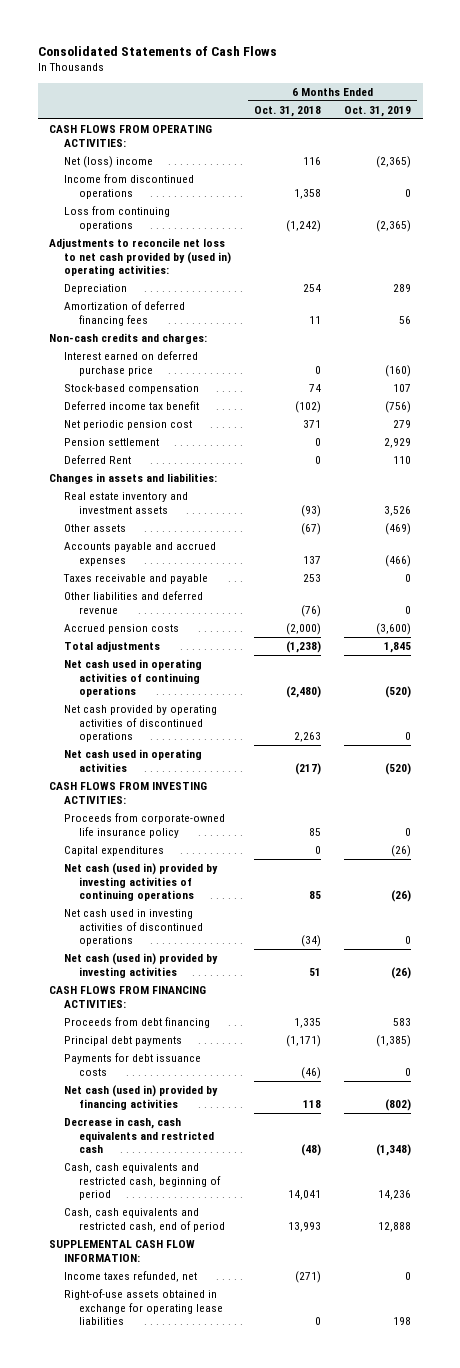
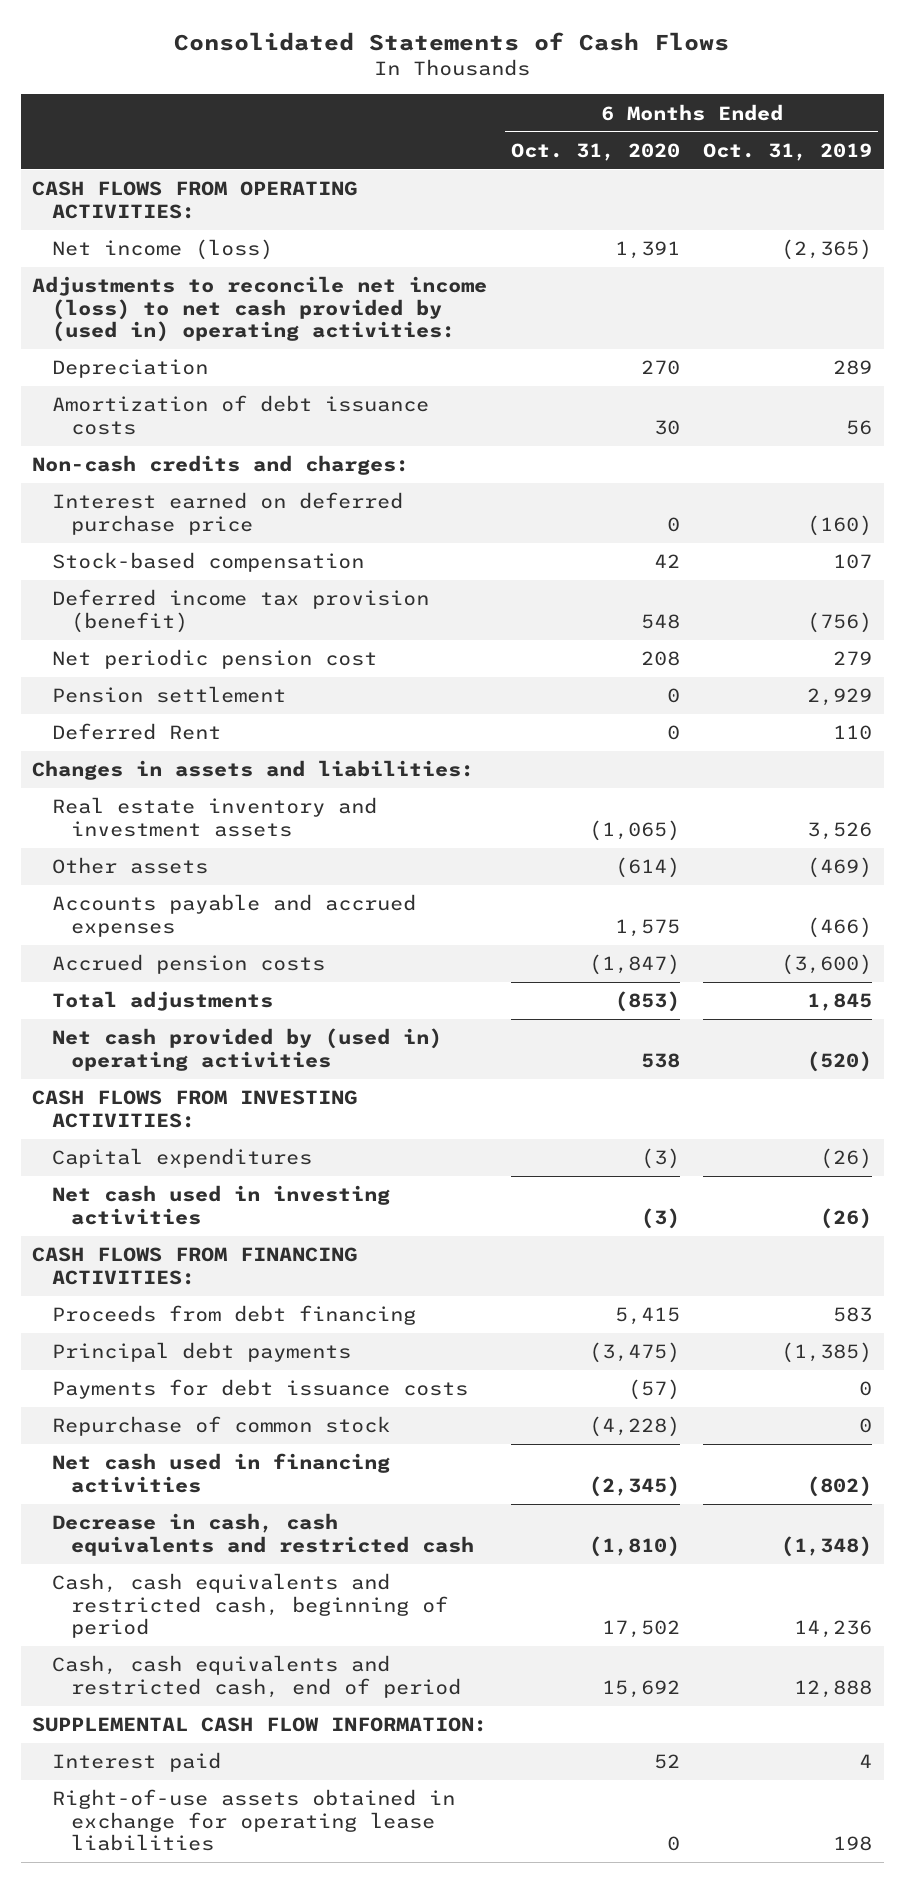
- | 6 Months Ended Oct. 31, 2018 | 6 Months Ended Oct. 31, 2019
+ | 6 Months Ended Oct. 31, 2020 | 6 Months Ended Oct. 31, 2019
- Net (loss) income | 116 | (2,365)
- Income from discontinued operations | 1,358 | 0
- Loss from continuing operations | (1,242) | (2,365)
- Adjustments to reconcile net loss to net cash provided by (used in) operating activities:
+ Net income (loss) | 1,391 | (2,365)
+ Adjustments to reconcile net income (loss) to net cash provided by (used in) operating activities:
- Amortization of deferred financing fees | 11 | 56
+ Amortization of debt issuance costs | 30 | 56
- Deferred income tax benefit | (102) | (756)
+ Deferred income tax provision (benefit) | 548 | (756)
- Taxes receivable and payable | 253 | 0
- Other liabilities and deferred revenue | (76) | 0
- Net cash used in operating activities of continuing operations | (2,480) | (520)
- Net cash provided by operating activities of discontinued operations | 2,263 | 0
- Net cash used in operating activities | (217) | (520)
+ Net cash provided by (used in) operating activities | 538 | (520)
- Proceeds from corporate-owned life insurance policy | 85 | 0
- Net cash (used in) provided by investing activities of continuing operations | 85 | (26)
- Net cash used in investing activities of discontinued operations | (34) | 0
- Net cash (used in) provided by investing activities | 51 | (26)
+ Net cash used in investing activities | (3) | (26)
- Net cash (used in) provided by financing activities | 118 | (802)
+ Repurchase of common stock | (4,228) | 0
+ Net cash used in financing activities | (2,345) | (802)
- Income taxes refunded, net | (271) | 0
+ Interest paid | 52 | 4

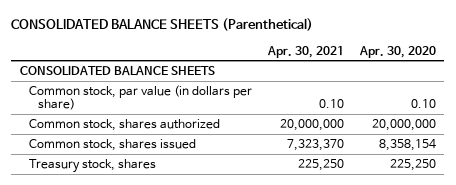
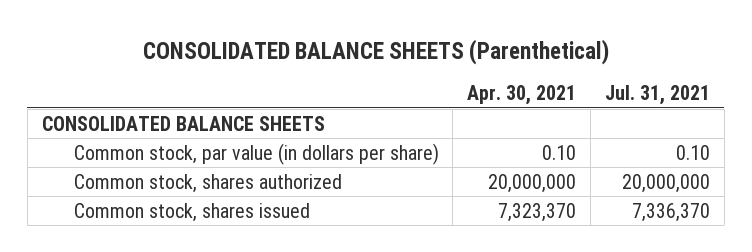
- | Apr. 30, 2021 | Apr. 30, 2020
+ | Apr. 30, 2021 | Jul. 31, 2021
- Treasury stock, shares | 225,250 | 225,250

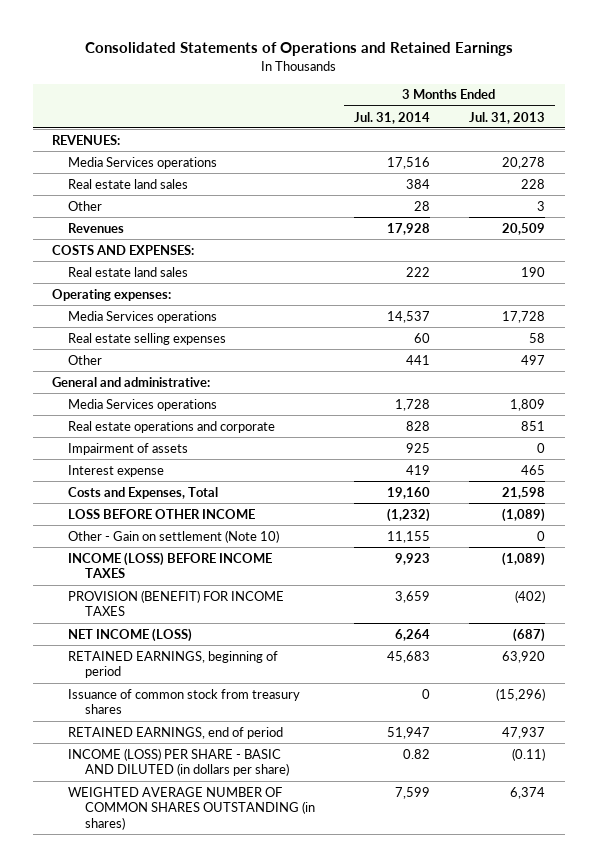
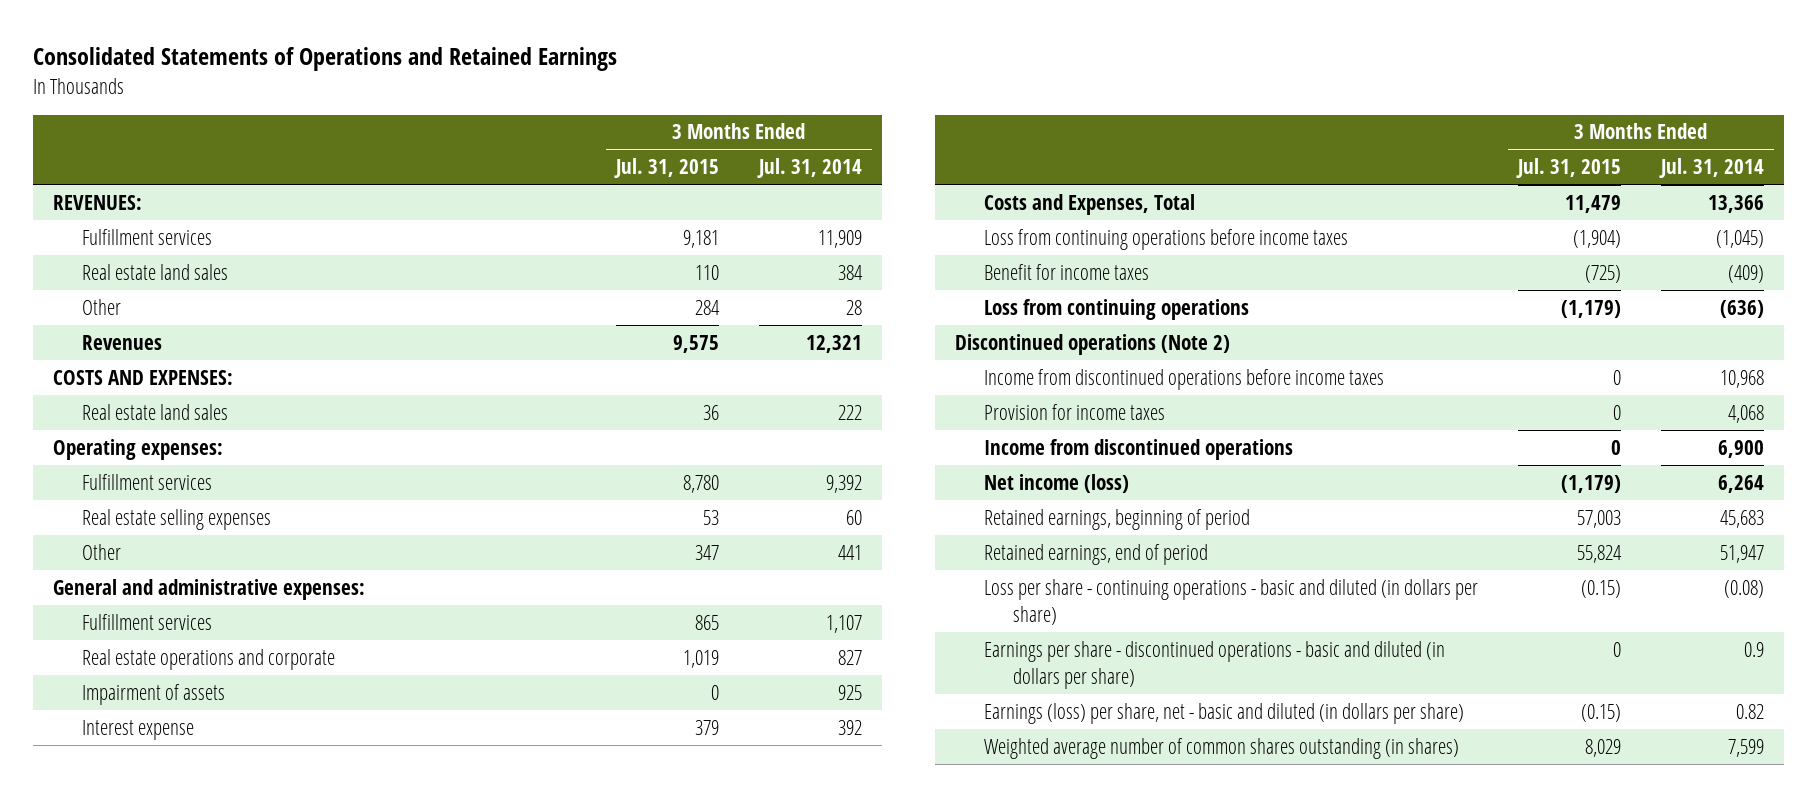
- | 3 Months Ended Jul. 31, 2014 | 3 Months Ended Jul. 31, 2013
+ | 3 Months Ended Jul. 31, 2015 | 3 Months Ended Jul. 31, 2014
- Media Services operations | 17,516 | 20,278
+ Fulfillment services | 9,181 | 11,909
- Revenues | 17,928 | 20,509
+ Revenues | 9,575 | 12,321
- Media Services operations | 14,537 | 17,728
+ Fulfillment services | 8,780 | 9,392
- General and administrative:
- Media Services operations | 1,728 | 1,809
- Real estate operations and corporate | 828 | 851
+ General and administrative expenses:
+ Fulfillment services | 865 | 1,107
+ Real estate operations and corporate | 1,019 | 827
- Interest expense | 419 | 465
- Costs and Expenses, Total | 19,160 | 21,598
- LOSS BEFORE OTHER INCOME | (1,232) | (1,089)
- Other - Gain on settlement (Note 10) | 11,155 | 0
- INCOME (LOSS) BEFORE INCOME TAXES | 9,923 | (1,089)
- PROVISION (BENEFIT) FOR INCOME TAXES | 3,659 | (402)
- NET INCOME (LOSS) | 6,264 | (687)
- RETAINED EARNINGS, beginning of period | 45,683 | 63,920
- Issuance of common stock from treasury shares | 0 | (15,296)
- RETAINED EARNINGS, end of period | 51,947 | 47,937
- INCOME (LOSS) PER SHARE - BASIC AND DILUTED (in dollars per share) | 0.82 | (0.11)
- WEIGHTED AVERAGE NUMBER OF COMMON SHARES OUTSTANDING (in shares) | 7,599 | 6,374
+ Interest expense | 379 | 392
+ Costs and Expenses, Total | 11,479 | 13,366
+ Loss from continuing operations before income taxes | (1,904) | (1,045)
+ Benefit for income taxes | (725) | (409)
+ Loss from continuing operations | (1,179) | (636)
+ Discontinued operations (Note 2)
+ Income from discontinued operations before income taxes | 0 | 10,968
+ Provision for income taxes | 0 | 4,068
+ Income from discontinued operations | 0 | 6,900
+ Net income (loss) | (1,179) | 6,264
+ Retained earnings, beginning of period | 57,003 | 45,683
+ Retained earnings, end of period | 55,824 | 51,947
+ Loss per share - continuing operations - basic and diluted (in dollars per share) | (0.15) | (0.08)
+ Earnings per share - discontinued operations - basic and diluted (in dollars per share) | 0 | 0.9
+ Earnings (loss) per share, net - basic and diluted (in dollars per share) | (0.15) | 0.82
+ Weighted average number of common shares outstanding (in shares) | 8,029 | 7,599

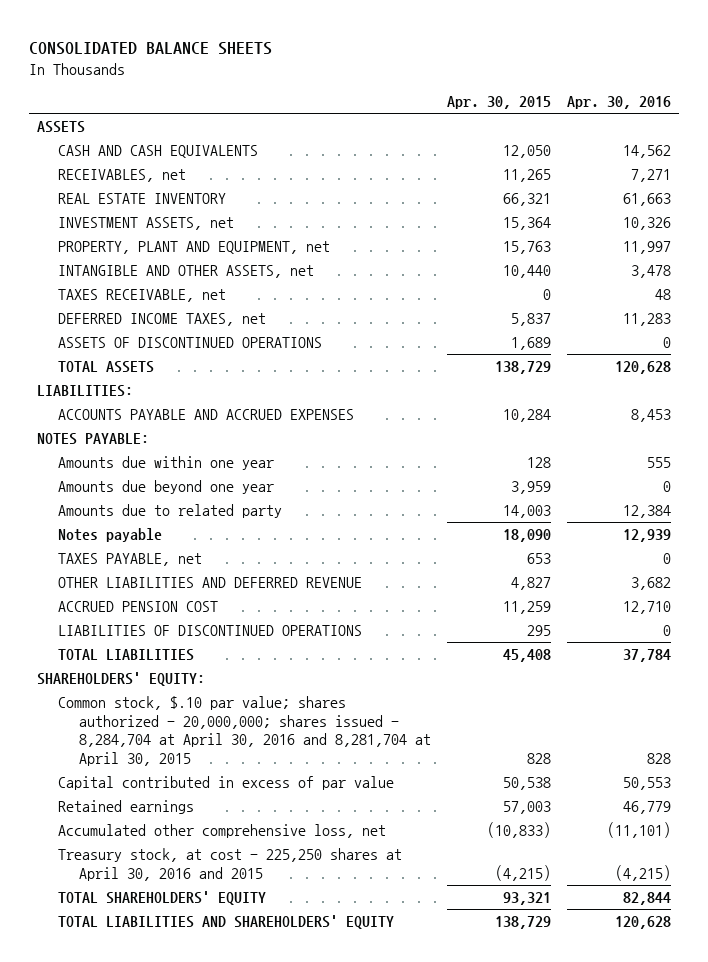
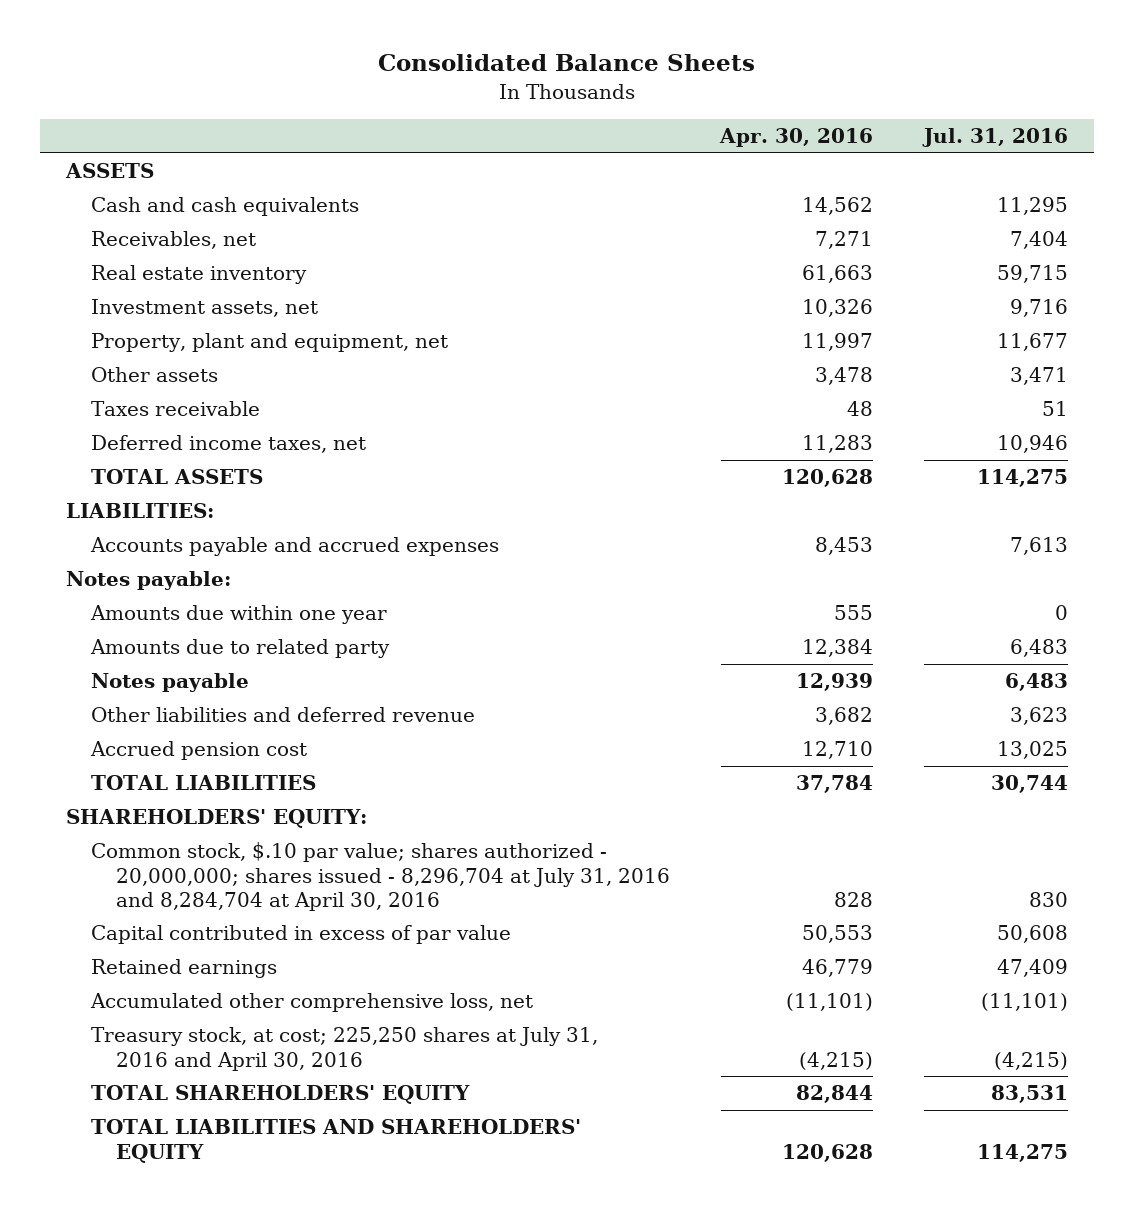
- CONSOLIDATED BALANCE SHEETS
+ Consolidated Balance Sheets
- | Apr. 30, 2015 | Apr. 30, 2016
+ | Apr. 30, 2016 | Jul. 31, 2016
- CASH AND CASH EQUIVALENTS | 12,050 | 14,562
- RECEIVABLES, net | 11,265 | 7,271
- REAL ESTATE INVENTORY | 66,321 | 61,663
- INVESTMENT ASSETS, net | 15,364 | 10,326
- PROPERTY, PLANT AND EQUIPMENT, net | 15,763 | 11,997
- INTANGIBLE AND OTHER ASSETS, net | 10,440 | 3,478
- TAXES RECEIVABLE, net | 0 | 48
- DEFERRED INCOME TAXES, net | 5,837 | 11,283
- ASSETS OF DISCONTINUED OPERATIONS | 1,689 | 0
+ Cash and cash equivalents | 14,562 | 11,295
+ Receivables, net | 7,271 | 7,404
+ Real estate inventory | 61,663 | 59,715
+ Investment assets, net | 10,326 | 9,716
+ Property, plant and equipment, net | 11,997 | 11,677
+ Other assets | 3,478 | 3,471
+ Taxes receivable | 48 | 51
+ Deferred income taxes, net | 11,283 | 10,946
- ACCOUNTS PAYABLE AND ACCRUED EXPENSES | 10,284 | 8,453
- NOTES PAYABLE:
+ Accounts payable and accrued expenses | 8,453 | 7,613
+ Notes payable:
- Amounts due beyond one year | 3,959 | 0
- TAXES PAYABLE, net | 653 | 0
- OTHER LIABILITIES AND DEFERRED REVENUE | 4,827 | 3,682
- ACCRUED PENSION COST | 11,259 | 12,710
- LIABILITIES OF DISCONTINUED OPERATIONS | 295 | 0
+ Other liabilities and deferred revenue | 3,682 | 3,623
+ Accrued pension cost | 12,710 | 13,025
- Common stock, $.10 par value; shares authorized - 20,000,000; shares issued - 8,284,704 at April 30, 2016 and 8,281,704 at April 30, 2015 | 828 | 828
+ Common stock, $.10 par value; shares authorized - 20,000,000; shares issued - 8,296,704 at July 31, 2016 and 8,284,704 at April 30, 2016 | 828 | 830
- Treasury stock, at cost - 225,250 shares at April 30, 2016 and 2015 | (4,215) | (4,215)
+ Treasury stock, at cost; 225,250 shares at July 31, 2016 and April 30, 2016 | (4,215) | (4,215)

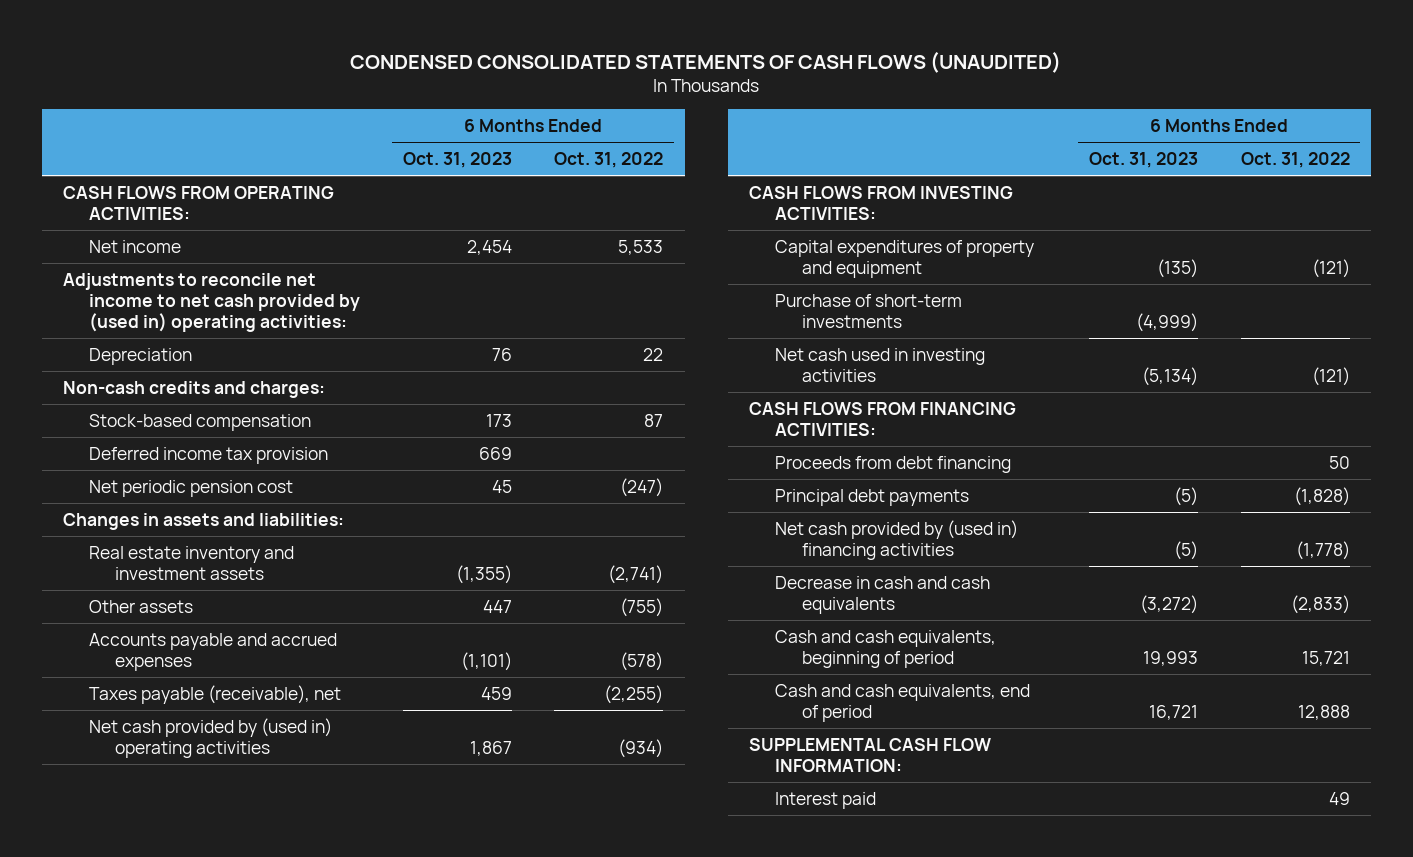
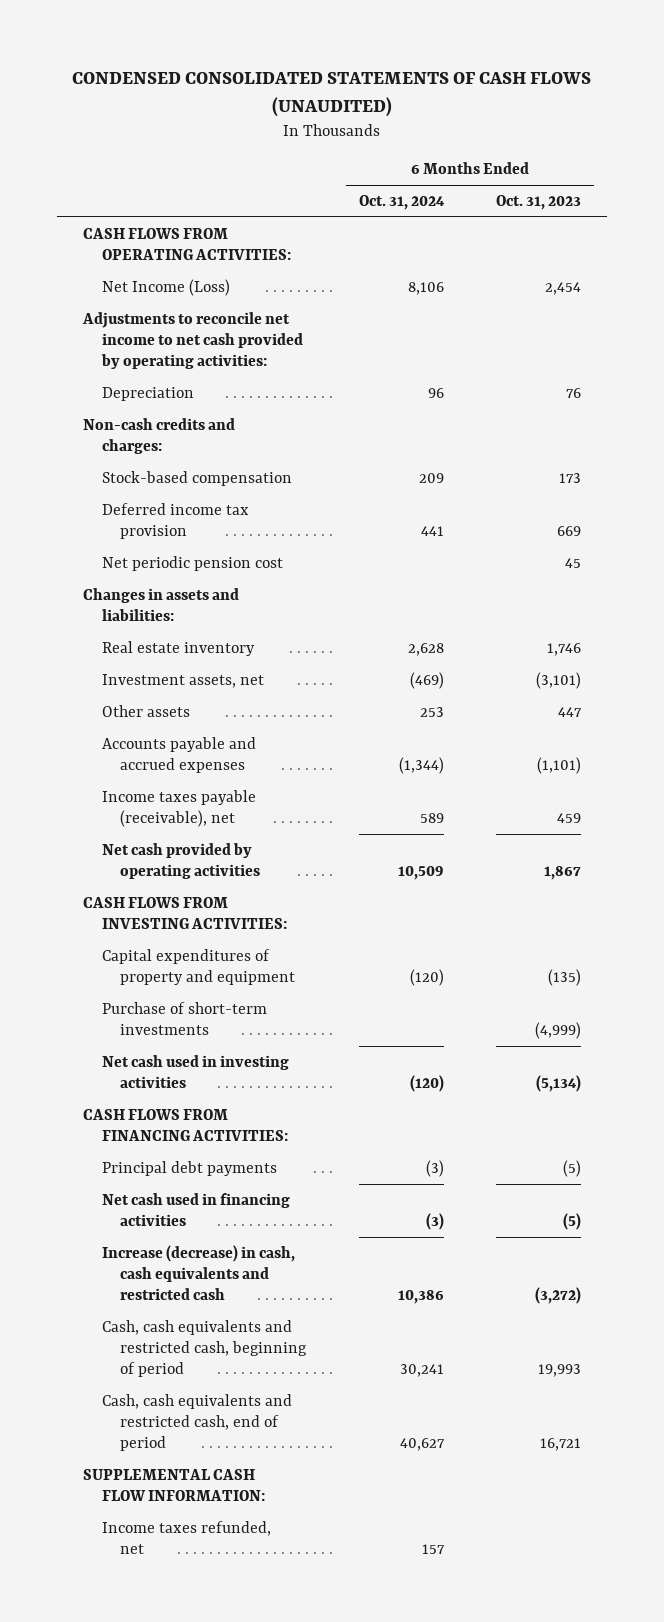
- | 6 Months Ended Oct. 31, 2023 | 6 Months Ended Oct. 31, 2022
+ | 6 Months Ended Oct. 31, 2024 | 6 Months Ended Oct. 31, 2023
- Net income | 2,454 | 5,533
- Adjustments to reconcile net income to net cash provided by (used in) operating activities:
+ Net Income (Loss) | 8,106 | 2,454
+ Adjustments to reconcile net income to net cash provided by operating activities:
- Real estate inventory and investment assets | (1,355) | (2,741)
+ Real estate inventory | 2,628 | 1,746
+ Investment assets, net | (469) | (3,101)
- Taxes payable (receivable), net | 459 | (2,255)
- Net cash provided by (used in) operating activities | 1,867 | (934)
+ Income taxes payable (receivable), net | 589 | 459
+ Net cash provided by operating activities | 10,509 | 1,867
- Proceeds from debt financing | | 50
- Net cash provided by (used in) financing activities | (5) | (1,778)
- Decrease in cash and cash equivalents | (3,272) | (2,833)
- Cash and cash equivalents, beginning of period | 19,993 | 15,721
- Cash and cash equivalents, end of period | 16,721 | 12,888
+ Net cash used in financing activities | (3) | (5)
+ Increase (decrease) in cash, cash equivalents and restricted cash | 10,386 | (3,272)
+ Cash, cash equivalents and restricted cash, beginning of period | 30,241 | 19,993
+ Cash, cash equivalents and restricted cash, end of period | 40,627 | 16,721
- Interest paid | | 49
+ Income taxes refunded, net | 157 |

